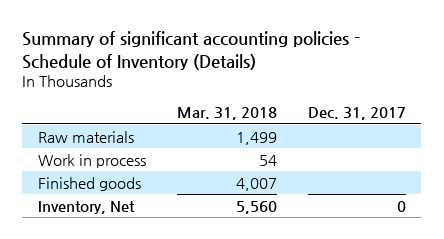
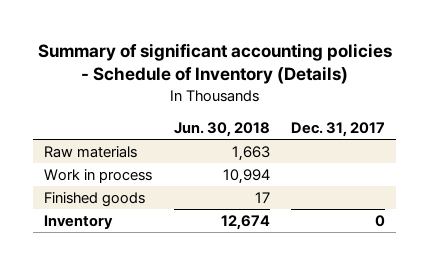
- | Mar. 31, 2018 | Dec. 31, 2017
+ | Jun. 30, 2018 | Dec. 31, 2017
- Inventory, Net | 5,560 | 0
+ Inventory | 12,674 | 0

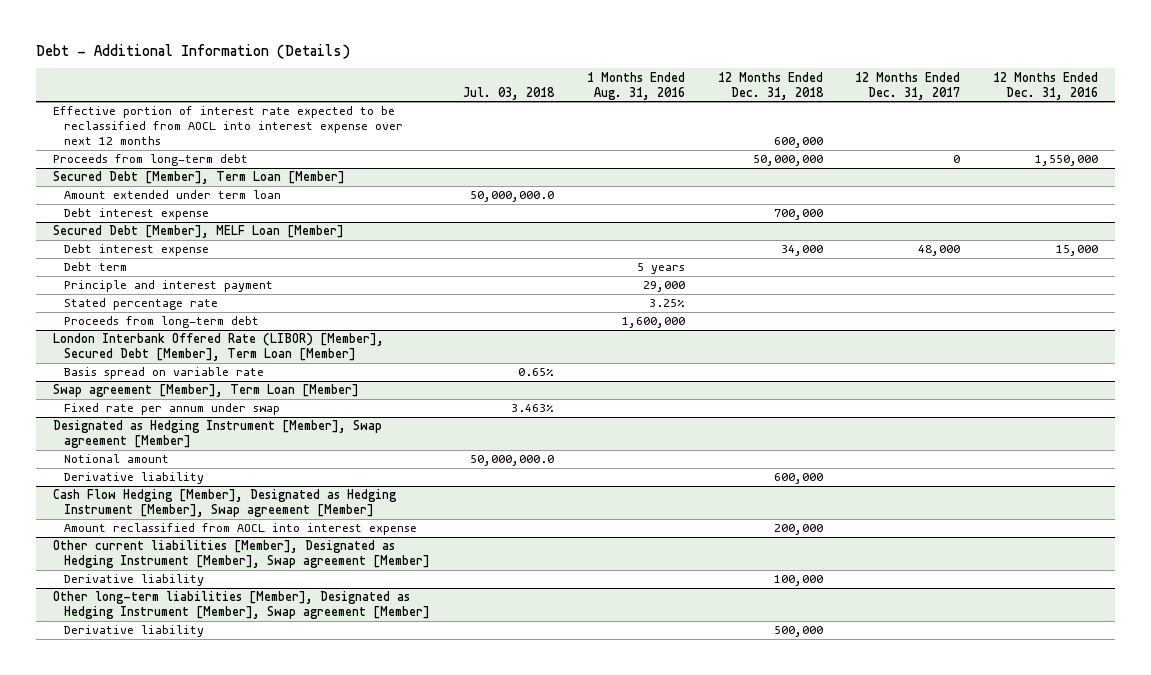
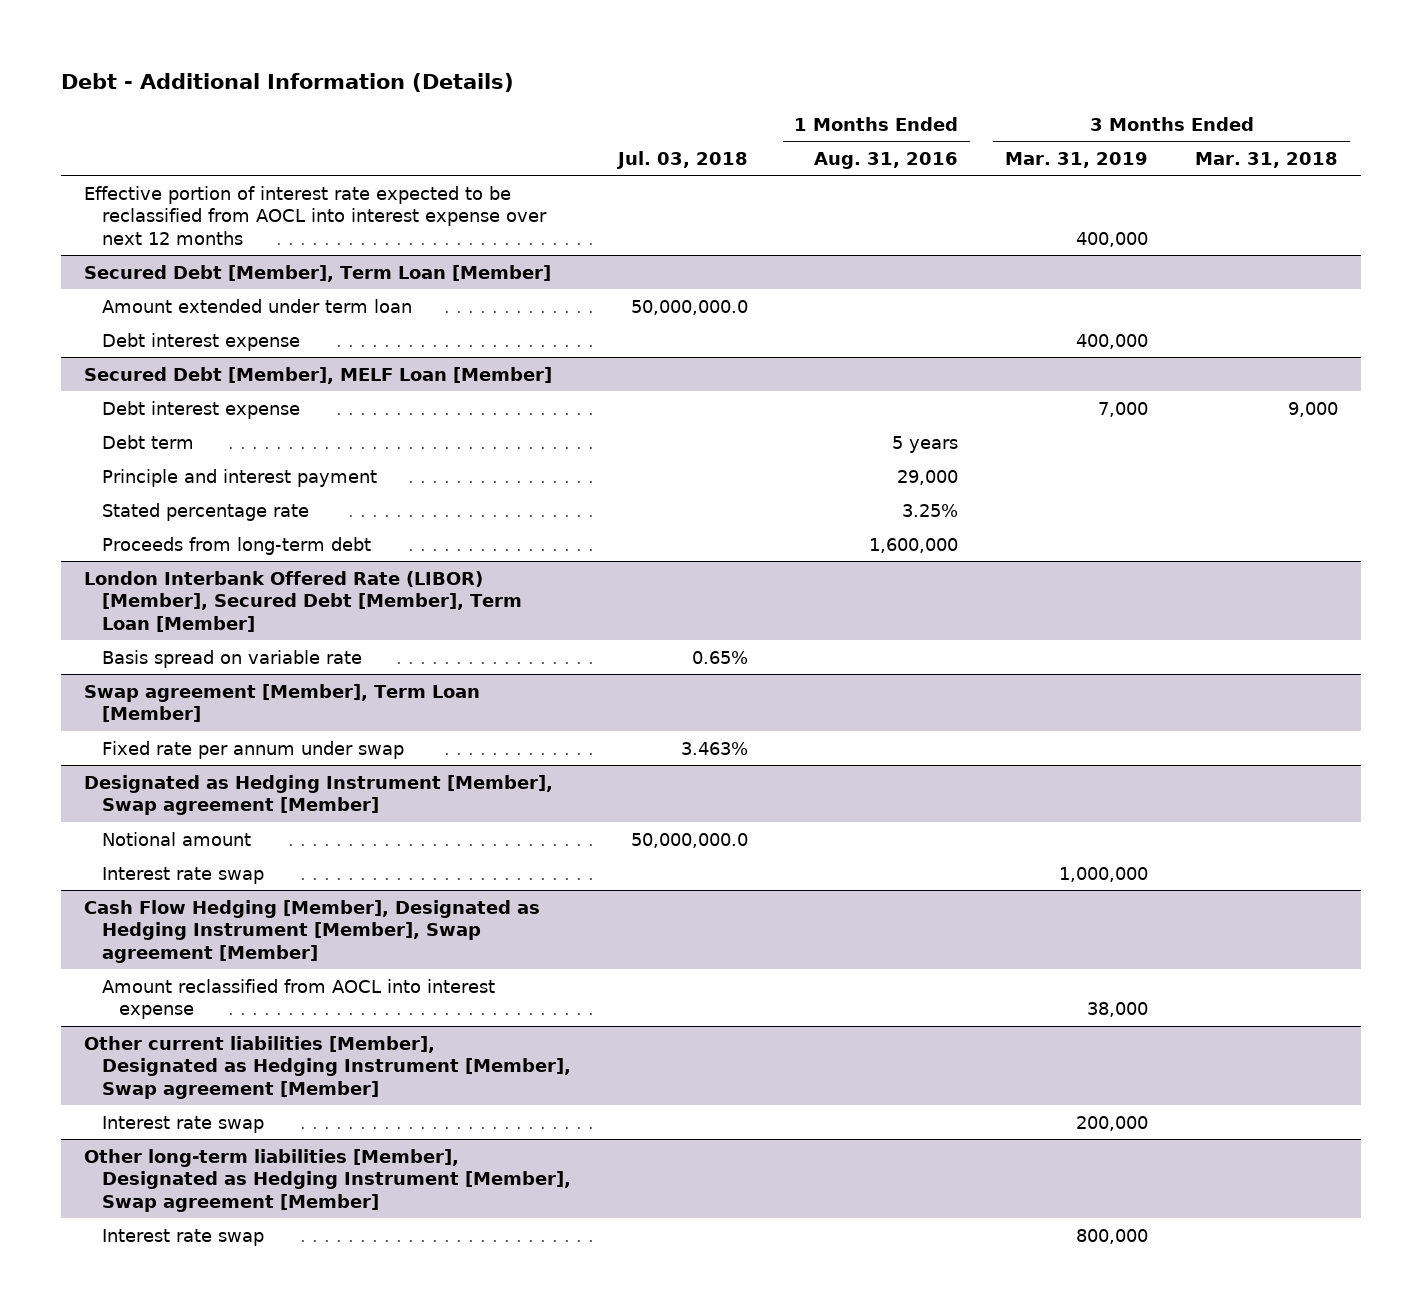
- | Jul. 03, 2018 | 1 Months Ended Aug. 31, 2016 | 12 Months Ended Dec. 31, 2018 | 12 Months Ended Dec. 31, 2017 | 12 Months Ended Dec. 31, 2016
+ | Jul. 03, 2018 | 1 Months Ended Aug. 31, 2016 | 3 Months Ended Mar. 31, 2019 | 3 Months Ended Mar. 31, 2018
- Proceeds from long-term debt | | | 50,000,000 | 0 | 1,550,000
@ Designated as Hedging Instrument [Member], Swap agreement [Member]
- Derivative liability | | | 600,000 | |
+ Interest rate swap | | | 1,000,000 |
@ Other current liabilities [Member], Designated as Hedging Instrument [Member], Swap agreement [Member]
- Derivative liability | | | 100,000 | |
+ Interest rate swap | | | 200,000 |
@ Other long-term liabilities [Member], Designated as Hedging Instrument [Member], Swap agreement [Member]
- Derivative liability | | | 500,000 | |
+ Interest rate swap | | | 800,000 |

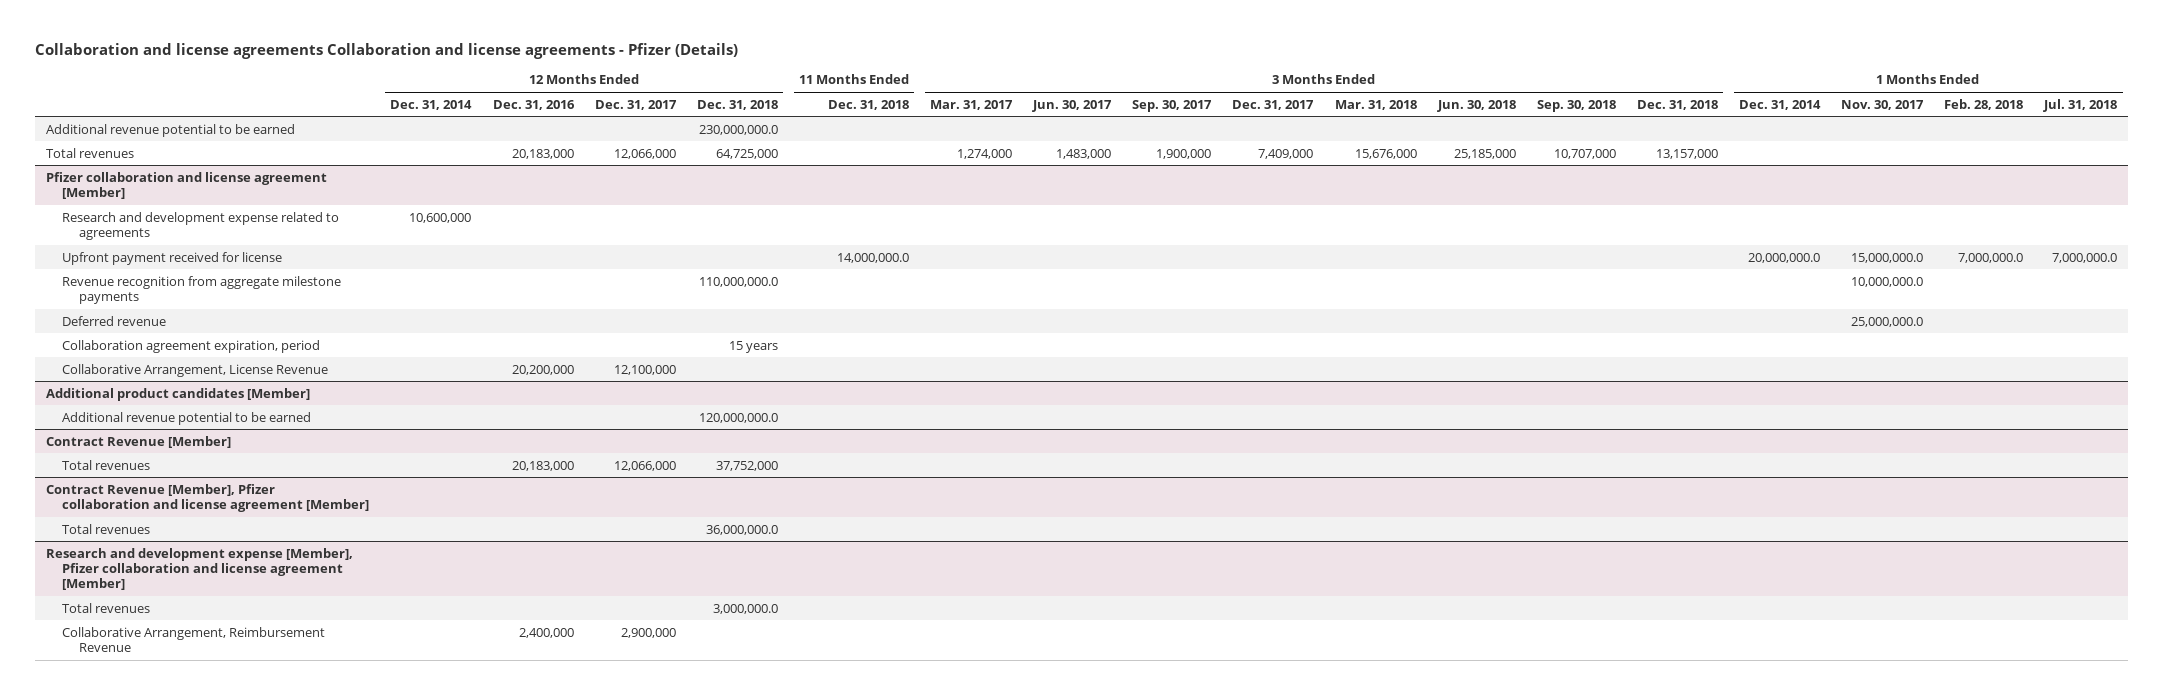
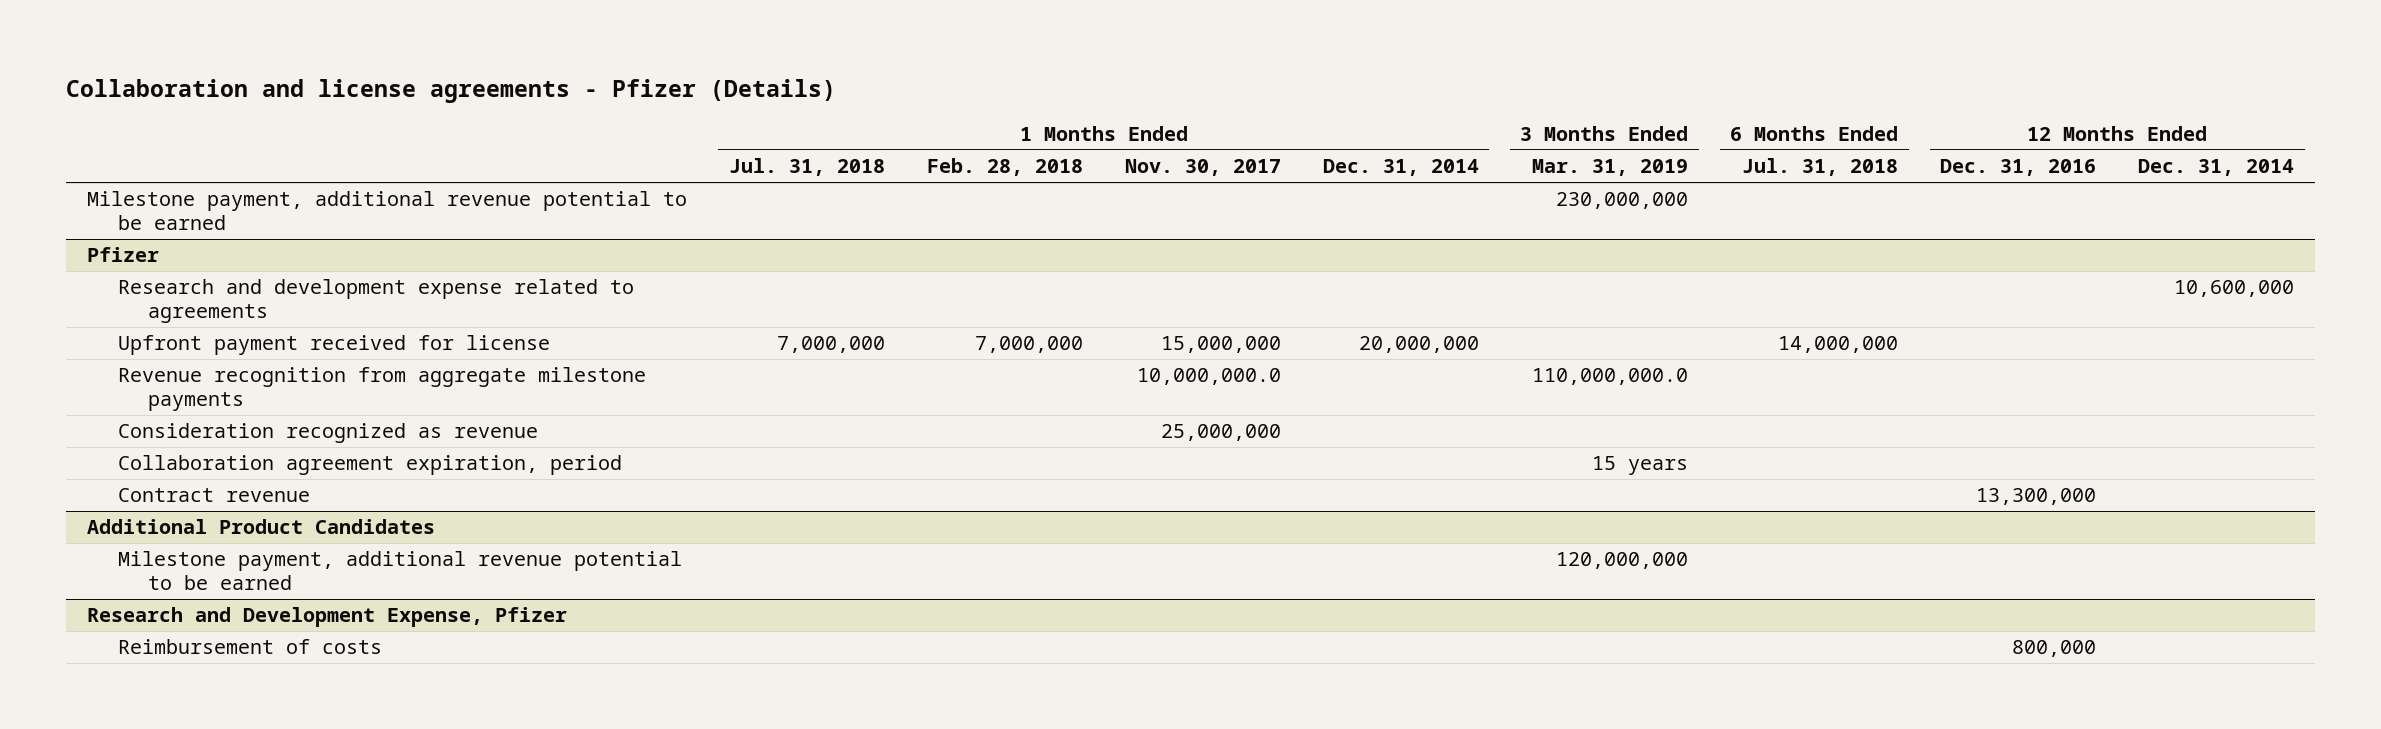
- Collaboration and license agreements Collaboration and license agreements - Pfizer (Details)
+ Collaboration and license agreements - Pfizer (Details)
- | 12 Months Ended Dec. 31, 2014 | 12 Months Ended Dec. 31, 2016 | 12 Months Ended Dec. 31, 2017 | 12 Months Ended Dec. 31, 2018 | 11 Months Ended Dec. 31, 2018 | 3 Months Ended Mar. 31, 2017 | 3 Months Ended Jun. 30, 2017 | 3 Months Ended Sep. 30, 2017 | 3 Months Ended Dec. 31, 2017 | 3 Months Ended Mar. 31, 2018 | 3 Months Ended Jun. 30, 2018 | 3 Months Ended Sep. 30, 2018 | 3 Months Ended Dec. 31, 2018 | 1 Months Ended Dec. 31, 2014 | 1 Months Ended Nov. 30, 2017 | 1 Months Ended Feb. 28, 2018 | 1 Months Ended Jul. 31, 2018
+ | 1 Months Ended Jul. 31, 2018 | 1 Months Ended Feb. 28, 2018 | 1 Months Ended Nov. 30, 2017 | 1 Months Ended Dec. 31, 2014 | 3 Months Ended Mar. 31, 2019 | 6 Months Ended Jul. 31, 2018 | 12 Months Ended Dec. 31, 2016 | 12 Months Ended Dec. 31, 2014
- Additional revenue potential to be earned | | | | 230,000,000.0 | | | | | | | | | | | | |
- Total revenues | | 20,183,000 | 12,066,000 | 64,725,000 | | 1,274,000 | 1,483,000 | 1,900,000 | 7,409,000 | 15,676,000 | 25,185,000 | 10,707,000 | 13,157,000 | | | |
- Pfizer collaboration and license agreement [Member]
+ Milestone payment, additional revenue potential to be earned | | | | | 230,000,000 | | |
+ Pfizer
- Upfront payment received for license | | | | | 14,000,000.0 | | | | | | | | | 20,000,000.0 | 15,000,000.0 | 7,000,000.0 | 7,000,000.0
+ Upfront payment received for license | 7,000,000 | 7,000,000 | 15,000,000 | 20,000,000 | | 14,000,000 | |
- Deferred revenue | | | | | | | | | | | | | | | 25,000,000.0 | |
+ Consideration recognized as revenue | | | 25,000,000 | | | | |
- Collaborative Arrangement, License Revenue | | 20,200,000 | 12,100,000 | | | | | | | | | | | | | |
- Additional product candidates [Member]
- Additional revenue potential to be earned | | | | 120,000,000.0 | | | | | | | | | | | | |
- Contract Revenue [Member]
- Total revenues | | 20,183,000 | 12,066,000 | 37,752,000 | | | | | | | | | | | | |
- Contract Revenue [Member], Pfizer collaboration and license agreement [Member]
- Total revenues | | | | 36,000,000.0 | | | | | | | | | | | | |
- Research and development expense [Member], Pfizer collaboration and license agreement [Member]
- Total revenues | | | | 3,000,000.0 | | | | | | | | | | | | |
- Collaborative Arrangement, Reimbursement Revenue | | 2,400,000 | 2,900,000 | | | | | | | | | | | | | |
+ Contract revenue | | | | | | | 13,300,000 |
+ Additional Product Candidates
+ Milestone payment, additional revenue potential to be earned | | | | | 120,000,000 | | |
+ Research and Development Expense, Pfizer
+ Reimbursement of costs | | | | | | | 800,000 |

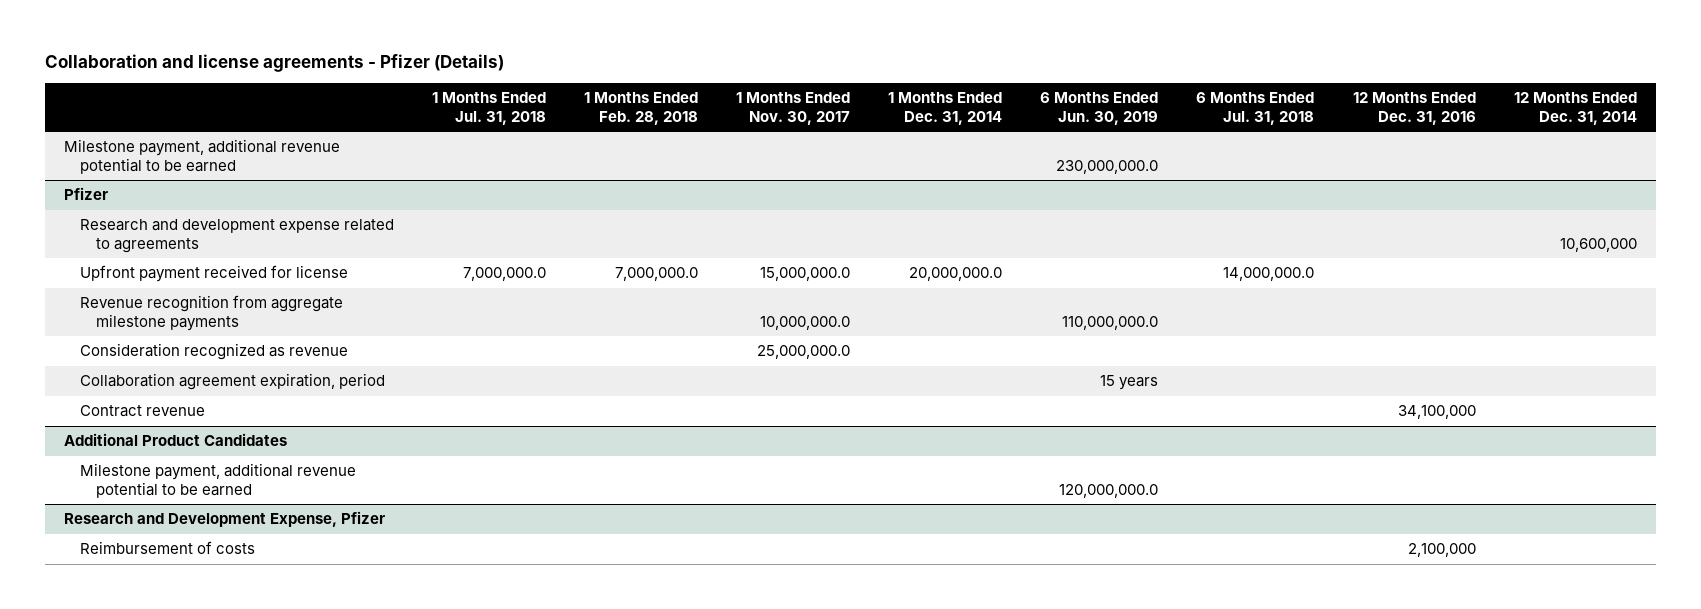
- | 1 Months Ended Jul. 31, 2018 | 1 Months Ended Feb. 28, 2018 | 1 Months Ended Nov. 30, 2017 | 1 Months Ended Dec. 31, 2014 | 3 Months Ended Mar. 31, 2019 | 6 Months Ended Jul. 31, 2018 | 12 Months Ended Dec. 31, 2016 | 12 Months Ended Dec. 31, 2014
+ | 1 Months Ended Jul. 31, 2018 | 1 Months Ended Feb. 28, 2018 | 1 Months Ended Nov. 30, 2017 | 1 Months Ended Dec. 31, 2014 | 6 Months Ended Jun. 30, 2019 | 6 Months Ended Jul. 31, 2018 | 12 Months Ended Dec. 31, 2016 | 12 Months Ended Dec. 31, 2014
@ Pfizer
- Upfront payment received for license | 7,000,000 | 7,000,000 | 15,000,000 | 20,000,000 | | 14,000,000 | |
+ Upfront payment received for license | 7,000,000.0 | 7,000,000.0 | 15,000,000.0 | 20,000,000.0 | | 14,000,000.0 | |
- Consideration recognized as revenue | | | 25,000,000 | | | | |
+ Consideration recognized as revenue | | | 25,000,000.0 | | | | |
- Contract revenue | | | | | | | 13,300,000 |
+ Contract revenue | | | | | | | 34,100,000 |
@ Research and Development Expense, Pfizer
- Reimbursement of costs | | | | | | | 800,000 |
+ Reimbursement of costs | | | | | | | 2,100,000 |

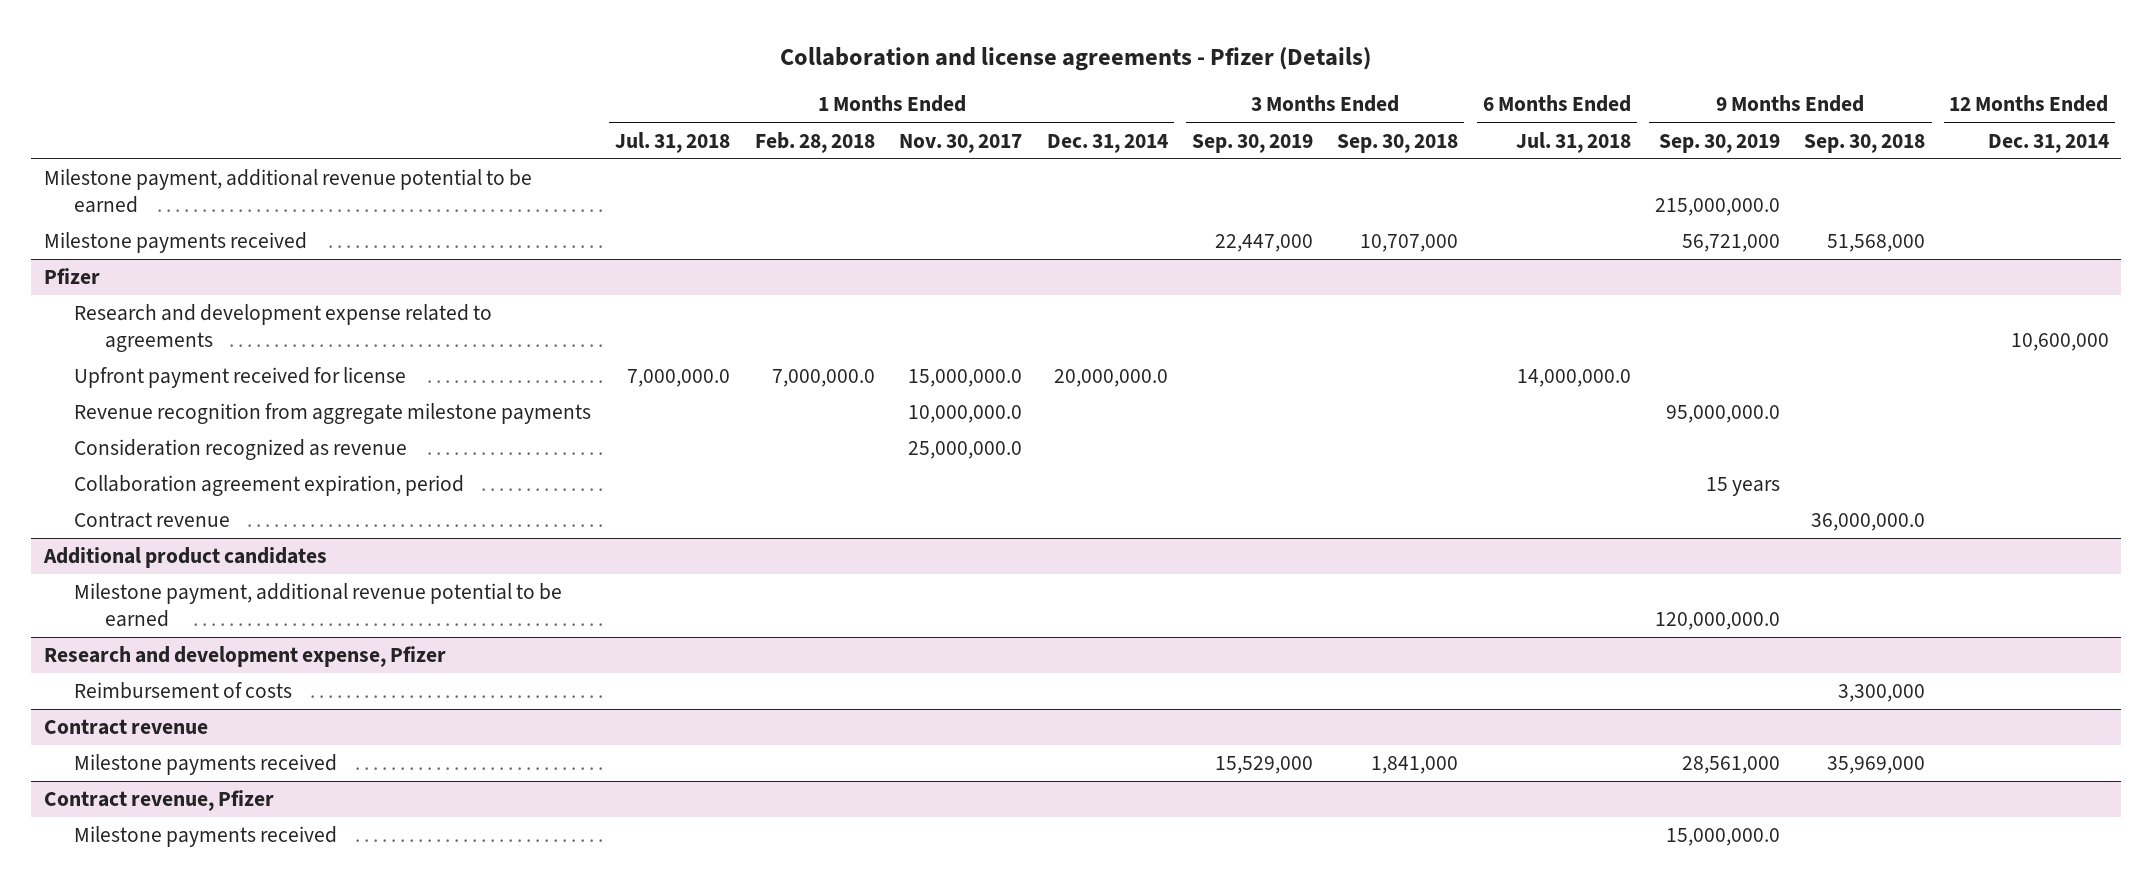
- | 1 Months Ended Jul. 31, 2018 | 1 Months Ended Feb. 28, 2018 | 1 Months Ended Nov. 30, 2017 | 1 Months Ended Dec. 31, 2014 | 6 Months Ended Jun. 30, 2019 | 6 Months Ended Jul. 31, 2018 | 12 Months Ended Dec. 31, 2016 | 12 Months Ended Dec. 31, 2014
+ | 1 Months Ended Jul. 31, 2018 | 1 Months Ended Feb. 28, 2018 | 1 Months Ended Nov. 30, 2017 | 1 Months Ended Dec. 31, 2014 | 3 Months Ended Sep. 30, 2019 | 3 Months Ended Sep. 30, 2018 | 6 Months Ended Jul. 31, 2018 | 9 Months Ended Sep. 30, 2019 | 9 Months Ended Sep. 30, 2018 | 12 Months Ended Dec. 31, 2014
+ Milestone payments received | | | | | 22,447,000 | 10,707,000 | | 56,721,000 | 51,568,000 |
- Additional Product Candidates
+ Additional product candidates
- Research and Development Expense, Pfizer
+ Research and development expense, Pfizer
+ Contract revenue
+ Milestone payments received | | | | | 15,529,000 | 1,841,000 | | 28,561,000 | 35,969,000 |
+ Contract revenue, Pfizer
+ Milestone payments received | | | | | | | | 15,000,000.0 | |

